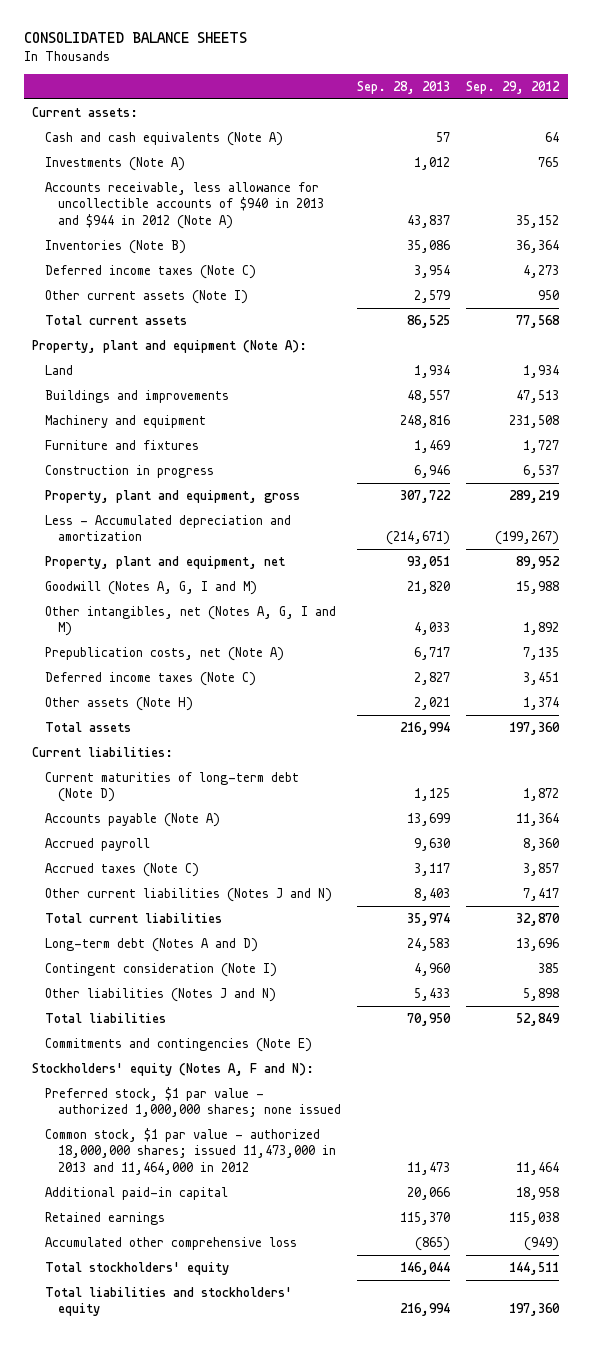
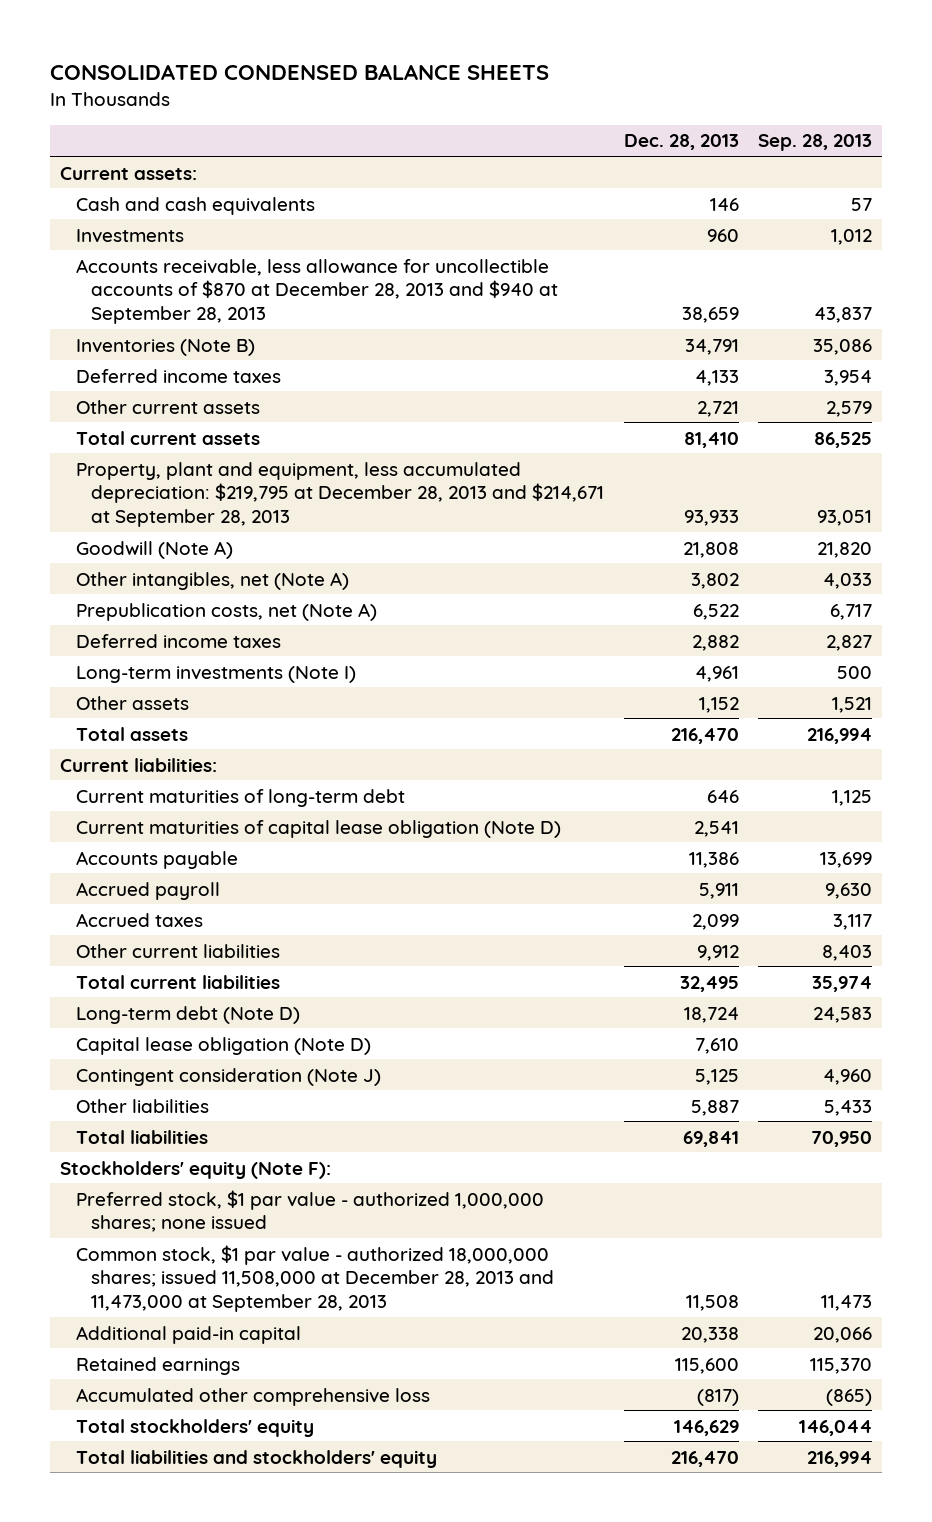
- CONSOLIDATED BALANCE SHEETS
+ CONSOLIDATED CONDENSED BALANCE SHEETS
- | Sep. 28, 2013 | Sep. 29, 2012
+ | Dec. 28, 2013 | Sep. 28, 2013
- Cash and cash equivalents (Note A) | 57 | 64
- Investments (Note A) | 1,012 | 765
- Accounts receivable, less allowance for uncollectible accounts of $940 in 2013 and $944 in 2012 (Note A) | 43,837 | 35,152
+ Cash and cash equivalents | 146 | 57
+ Investments | 960 | 1,012
+ Accounts receivable, less allowance for uncollectible accounts of $870 at December 28, 2013 and $940 at September 28, 2013 | 38,659 | 43,837
- Deferred income taxes (Note C) | 3,954 | 4,273
- Other current assets (Note I) | 2,579 | 950
+ Deferred income taxes | 4,133 | 3,954
+ Other current assets | 2,721 | 2,579
- Property, plant and equipment (Note A):
- Land | 1,934 | 1,934
- Buildings and improvements | 48,557 | 47,513
- Machinery and equipment | 248,816 | 231,508
- Furniture and fixtures | 1,469 | 1,727
- Construction in progress | 6,946 | 6,537
- Property, plant and equipment, gross | 307,722 | 289,219
- Less - Accumulated depreciation and amortization | (214,671) | (199,267)
- Property, plant and equipment, net | 93,051 | 89,952
- Goodwill (Notes A, G, I and M) | 21,820 | 15,988
- Other intangibles, net (Notes A, G, I and M) | 4,033 | 1,892
+ Property, plant and equipment, less accumulated depreciation: $219,795 at December 28, 2013 and $214,671 at September 28, 2013 | 93,933 | 93,051
+ Goodwill (Note A) | 21,808 | 21,820
+ Other intangibles, net (Note A) | 3,802 | 4,033
- Deferred income taxes (Note C) | 2,827 | 3,451
- Other assets (Note H) | 2,021 | 1,374
+ Deferred income taxes | 2,882 | 2,827
+ Long-term investments (Note I) | 4,961 | 500
+ Other assets | 1,152 | 1,521
- Current maturities of long-term debt (Note D) | 1,125 | 1,872
- Accounts payable (Note A) | 13,699 | 11,364
+ Current maturities of long-term debt | 646 | 1,125
+ Current maturities of capital lease obligation (Note D) | 2,541 |
+ Accounts payable | 11,386 | 13,699
- Accrued taxes (Note C) | 3,117 | 3,857
- Other current liabilities (Notes J and N) | 8,403 | 7,417
+ Accrued taxes | 2,099 | 3,117
+ Other current liabilities | 9,912 | 8,403
- Long-term debt (Notes A and D) | 24,583 | 13,696
- Contingent consideration (Note I) | 4,960 | 385
- Other liabilities (Notes J and N) | 5,433 | 5,898
+ Long-term debt (Note D) | 18,724 | 24,583
+ Capital lease obligation (Note D) | 7,610 |
+ Contingent consideration (Note J) | 5,125 | 4,960
+ Other liabilities | 5,887 | 5,433
- Commitments and contingencies (Note E)
- Stockholders' equity (Notes A, F and N):
+ Stockholders' equity (Note F):
- Common stock, $1 par value - authorized 18,000,000 shares; issued 11,473,000 in 2013 and 11,464,000 in 2012 | 11,473 | 11,464
+ Common stock, $1 par value - authorized 18,000,000 shares; issued 11,508,000 at December 28, 2013 and 11,473,000 at September 28, 2013 | 11,508 | 11,473

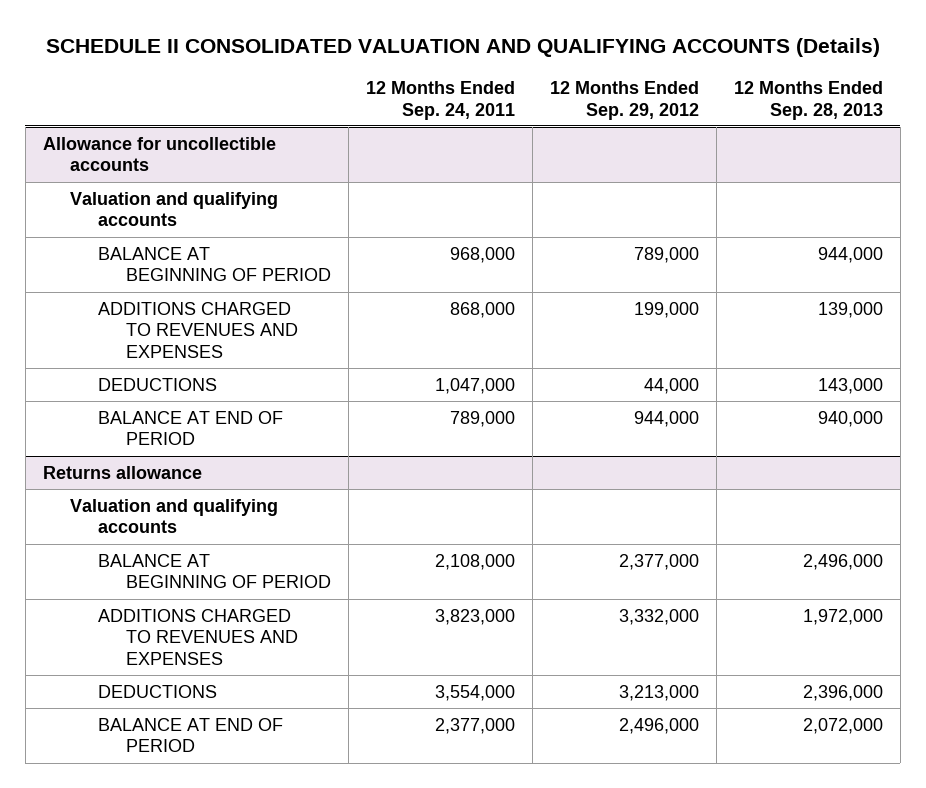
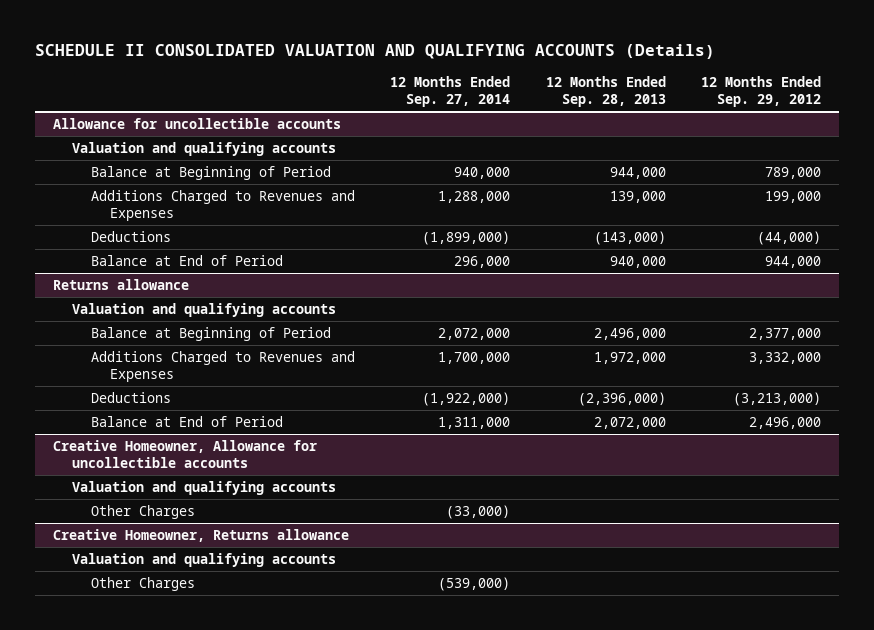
- | 12 Months Ended Sep. 24, 2011 | 12 Months Ended Sep. 29, 2012 | 12 Months Ended Sep. 28, 2013
+ | 12 Months Ended Sep. 27, 2014 | 12 Months Ended Sep. 28, 2013 | 12 Months Ended Sep. 29, 2012
@ Allowance for uncollectible accounts
- BALANCE AT BEGINNING OF PERIOD | 968,000 | 789,000 | 944,000
- ADDITIONS CHARGED TO REVENUES AND EXPENSES | 868,000 | 199,000 | 139,000
- DEDUCTIONS | 1,047,000 | 44,000 | 143,000
- BALANCE AT END OF PERIOD | 789,000 | 944,000 | 940,000
+ Balance at Beginning of Period | 940,000 | 944,000 | 789,000
+ Additions Charged to Revenues and Expenses | 1,288,000 | 139,000 | 199,000
+ Deductions | (1,899,000) | (143,000) | (44,000)
+ Balance at End of Period | 296,000 | 940,000 | 944,000
@ Returns allowance
- BALANCE AT BEGINNING OF PERIOD | 2,108,000 | 2,377,000 | 2,496,000
- ADDITIONS CHARGED TO REVENUES AND EXPENSES | 3,823,000 | 3,332,000 | 1,972,000
- DEDUCTIONS | 3,554,000 | 3,213,000 | 2,396,000
- BALANCE AT END OF PERIOD | 2,377,000 | 2,496,000 | 2,072,000
+ Balance at Beginning of Period | 2,072,000 | 2,496,000 | 2,377,000
+ Additions Charged to Revenues and Expenses | 1,700,000 | 1,972,000 | 3,332,000
+ Deductions | (1,922,000) | (2,396,000) | (3,213,000)
+ Balance at End of Period | 1,311,000 | 2,072,000 | 2,496,000
+ Creative Homeowner, Allowance for uncollectible accounts
+ Valuation and qualifying accounts
+ Other Charges | (33,000) | |
+ Creative Homeowner, Returns allowance
+ Valuation and qualifying accounts
+ Other Charges | (539,000) | |

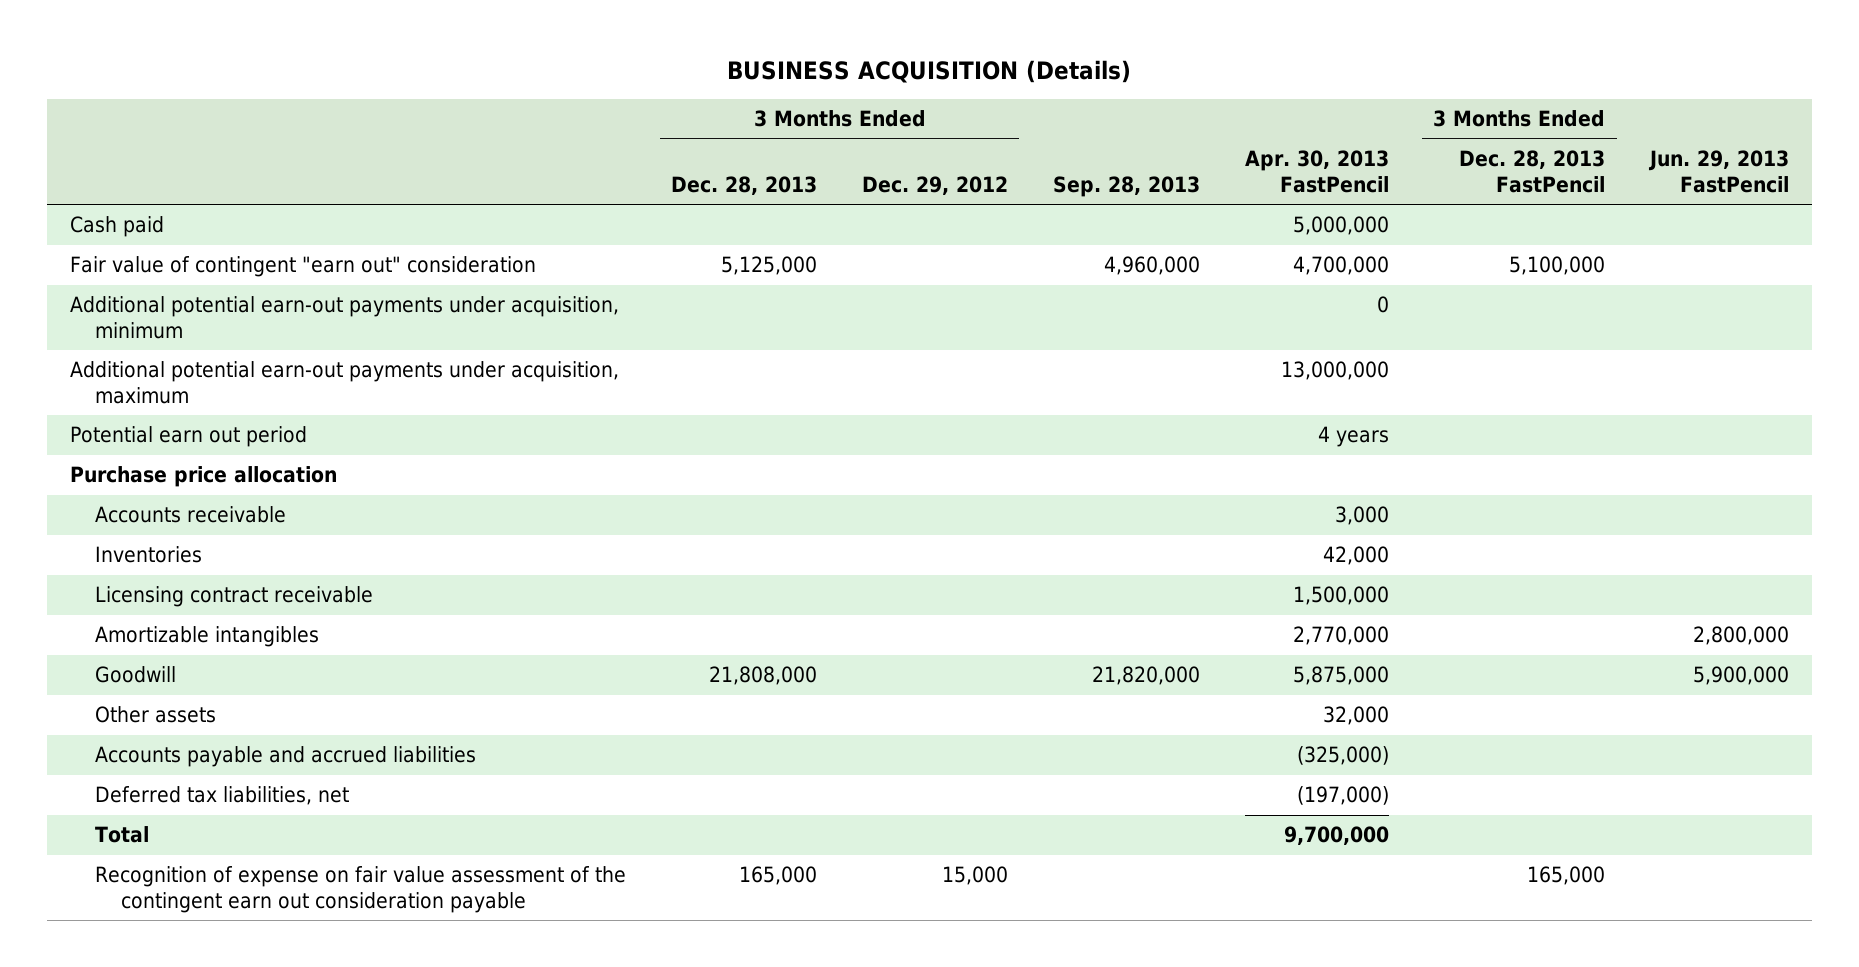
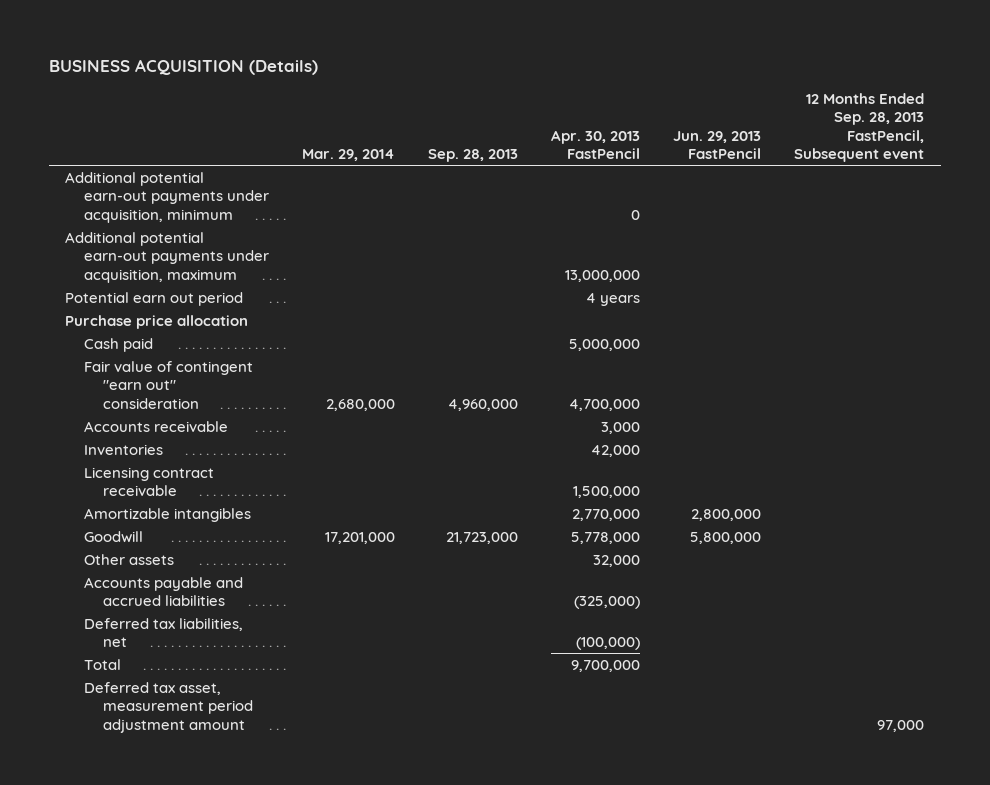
- | 3 Months Ended Dec. 28, 2013 | 3 Months Ended Dec. 29, 2012 | Sep. 28, 2013 | Apr. 30, 2013 FastPencil | 3 Months Ended Dec. 28, 2013 FastPencil | Jun. 29, 2013 FastPencil
+ | Mar. 29, 2014 | Sep. 28, 2013 | Apr. 30, 2013 FastPencil | Jun. 29, 2013 FastPencil | 12 Months Ended Sep. 28, 2013 FastPencil, Subsequent event
moved down: Cash paid | | | 5,000,000 | |
moved down: Fair value of contingent "earn out" consideration | 2,680,000 | 4,960,000 | 4,700,000 | |
- Goodwill | 21,808,000 | | 21,820,000 | 5,875,000 | | 5,900,000
+ Goodwill | 17,201,000 | 21,723,000 | 5,778,000 | 5,800,000 |
- Deferred tax liabilities, net | | | | (197,000) | |
+ Deferred tax liabilities, net | | | (100,000) | |
- Recognition of expense on fair value assessment of the contingent earn out consideration payable | 165,000 | 15,000 | | | 165,000 |
+ Deferred tax asset, measurement period adjustment amount | | | | | 97,000

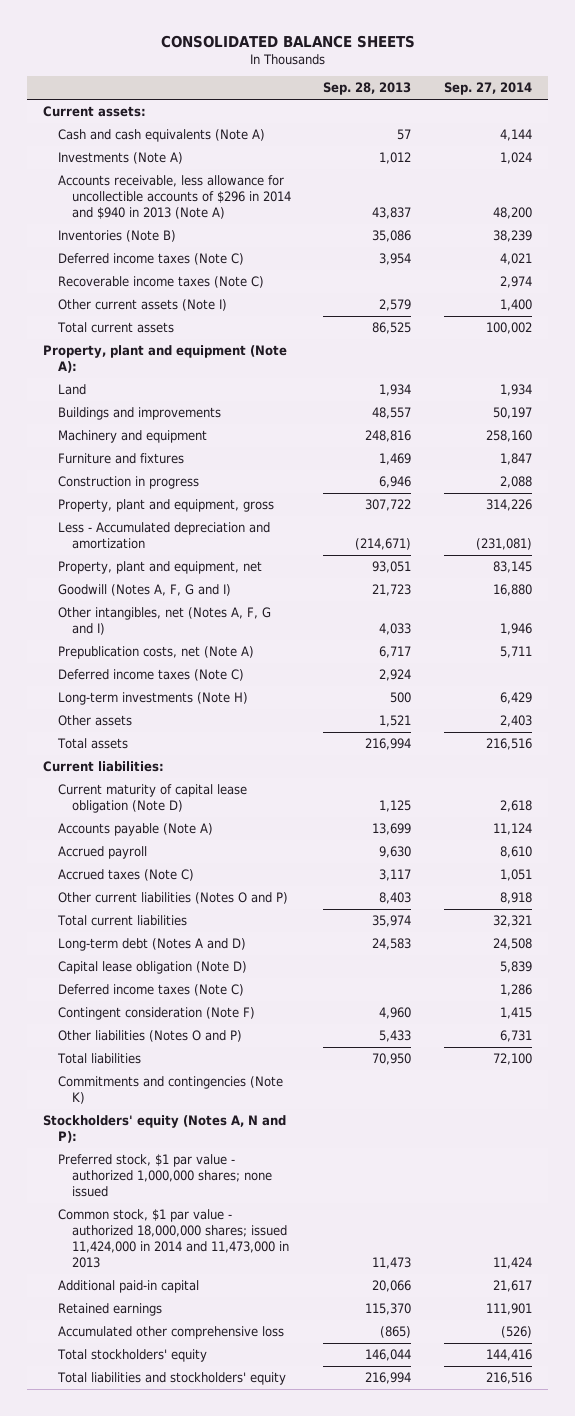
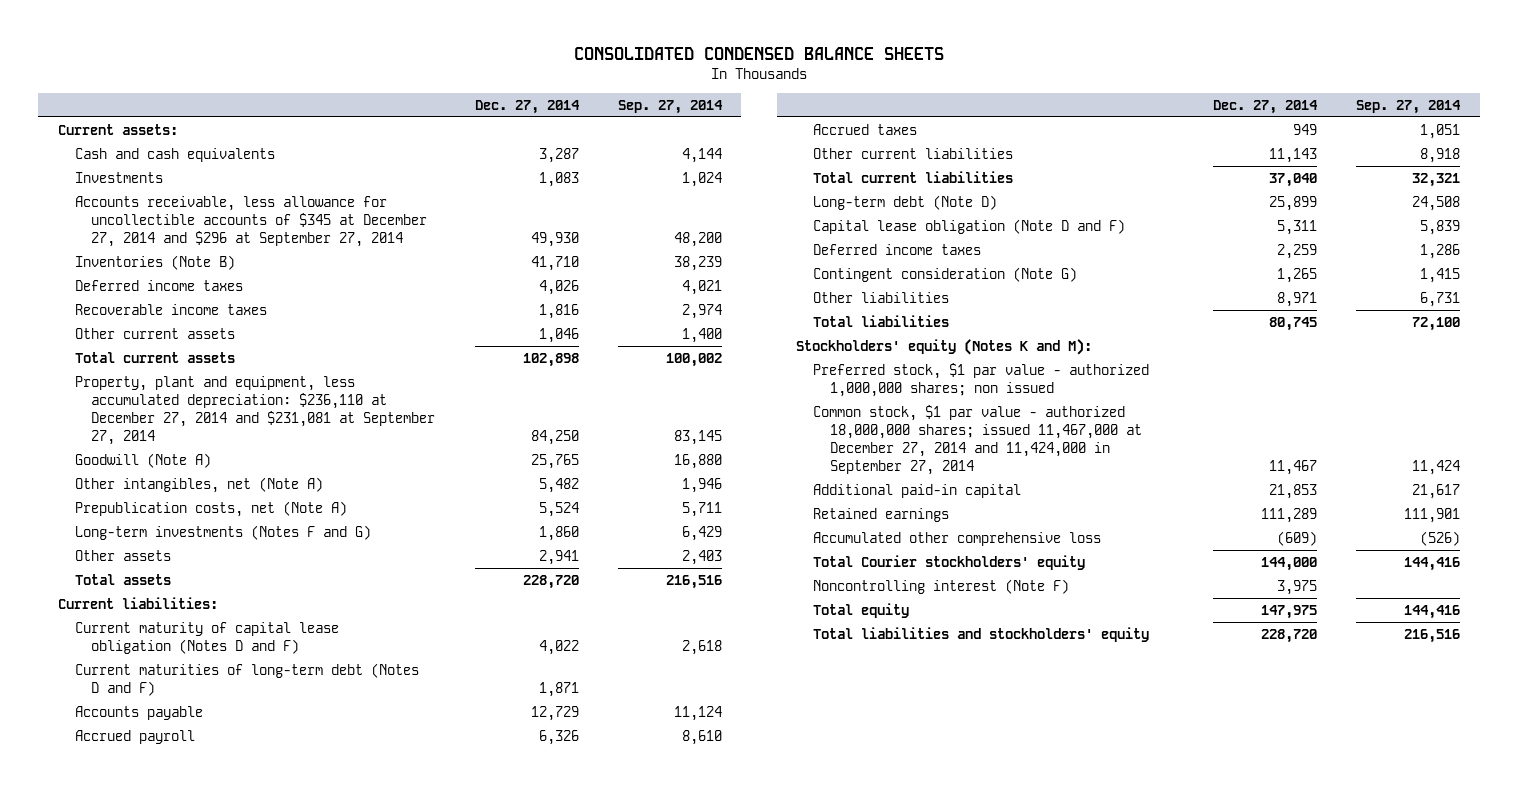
- CONSOLIDATED BALANCE SHEETS
+ CONSOLIDATED CONDENSED BALANCE SHEETS
- | Sep. 28, 2013 | Sep. 27, 2014
+ | Dec. 27, 2014 | Sep. 27, 2014
- Cash and cash equivalents (Note A) | 57 | 4,144
- Investments (Note A) | 1,012 | 1,024
- Accounts receivable, less allowance for uncollectible accounts of $296 in 2014 and $940 in 2013 (Note A) | 43,837 | 48,200
+ Cash and cash equivalents | 3,287 | 4,144
+ Investments | 1,083 | 1,024
+ Accounts receivable, less allowance for uncollectible accounts of $345 at December 27, 2014 and $296 at September 27, 2014 | 49,930 | 48,200
- Deferred income taxes (Note C) | 3,954 | 4,021
- Recoverable income taxes (Note C) | | 2,974
- Other current assets (Note I) | 2,579 | 1,400
+ Deferred income taxes | 4,026 | 4,021
+ Recoverable income taxes | 1,816 | 2,974
+ Other current assets | 1,046 | 1,400
- Property, plant and equipment (Note A):
- Land | 1,934 | 1,934
- Buildings and improvements | 48,557 | 50,197
- Machinery and equipment | 248,816 | 258,160
- Furniture and fixtures | 1,469 | 1,847
- Construction in progress | 6,946 | 2,088
- Property, plant and equipment, gross | 307,722 | 314,226
- Less - Accumulated depreciation and amortization | (214,671) | (231,081)
- Property, plant and equipment, net | 93,051 | 83,145
- Goodwill (Notes A, F, G and I) | 21,723 | 16,880
- Other intangibles, net (Notes A, F, G and I) | 4,033 | 1,946
+ Property, plant and equipment, less accumulated depreciation: $236,110 at December 27, 2014 and $231,081 at September 27, 2014 | 84,250 | 83,145
+ Goodwill (Note A) | 25,765 | 16,880
+ Other intangibles, net (Note A) | 5,482 | 1,946
- Deferred income taxes (Note C) | 2,924 |
- Long-term investments (Note H) | 500 | 6,429
+ Long-term investments (Notes F and G) | 1,860 | 6,429
- Current maturity of capital lease obligation (Note D) | 1,125 | 2,618
- Accounts payable (Note A) | 13,699 | 11,124
+ Current maturity of capital lease obligation (Notes D and F) | 4,022 | 2,618
+ Current maturities of long-term debt (Notes D and F) | 1,871 |
+ Accounts payable | 12,729 | 11,124
- Accrued taxes (Note C) | 3,117 | 1,051
- Other current liabilities (Notes O and P) | 8,403 | 8,918
+ Accrued taxes | 949 | 1,051
+ Other current liabilities | 11,143 | 8,918
- Long-term debt (Notes A and D) | 24,583 | 24,508
- Capital lease obligation (Note D) | | 5,839
- Deferred income taxes (Note C) | | 1,286
- Contingent consideration (Note F) | 4,960 | 1,415
- Other liabilities (Notes O and P) | 5,433 | 6,731
+ Long-term debt (Note D) | 25,899 | 24,508
+ Capital lease obligation (Note D and F) | 5,311 | 5,839
+ Deferred income taxes | 2,259 | 1,286
+ Contingent consideration (Note G) | 1,265 | 1,415
+ Other liabilities | 8,971 | 6,731
- Commitments and contingencies (Note K)
- Stockholders' equity (Notes A, N and P):
- Preferred stock, $1 par value - authorized 1,000,000 shares; none issued
- Common stock, $1 par value - authorized 18,000,000 shares; issued 11,424,000 in 2014 and 11,473,000 in 2013 | 11,473 | 11,424
+ Stockholders' equity (Notes K and M):
+ Preferred stock, $1 par value - authorized 1,000,000 shares; non issued
+ Common stock, $1 par value - authorized 18,000,000 shares; issued 11,467,000 at December 27, 2014 and 11,424,000 in September 27, 2014 | 11,467 | 11,424
- Total stockholders' equity | 146,044 | 144,416
+ Total Courier stockholders' equity | 144,000 | 144,416
+ Noncontrolling interest (Note F) | 3,975 |
+ Total equity | 147,975 | 144,416

